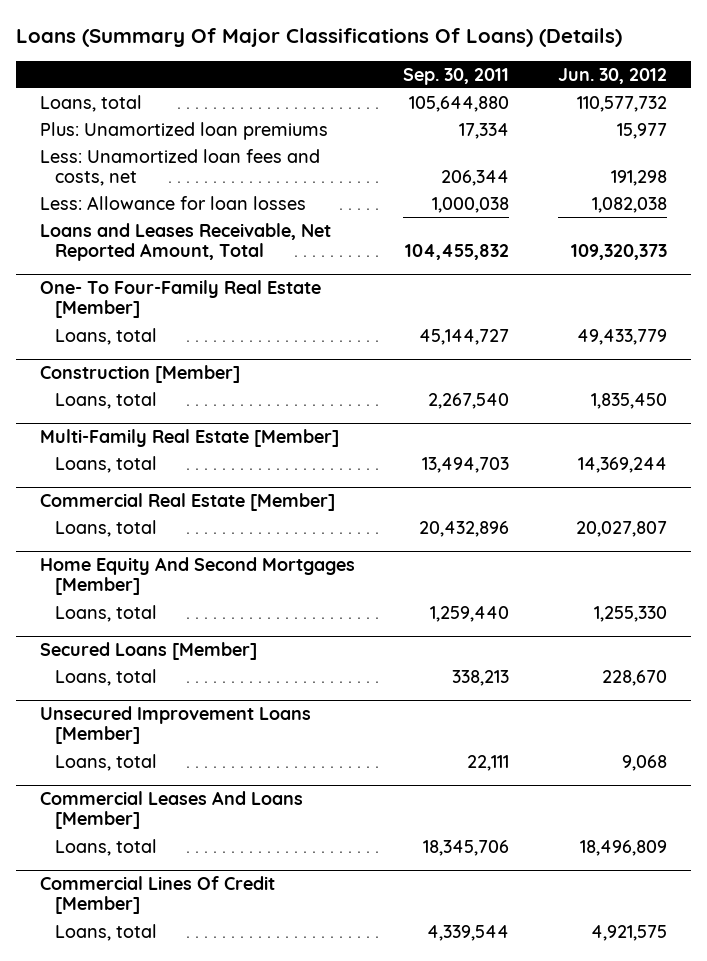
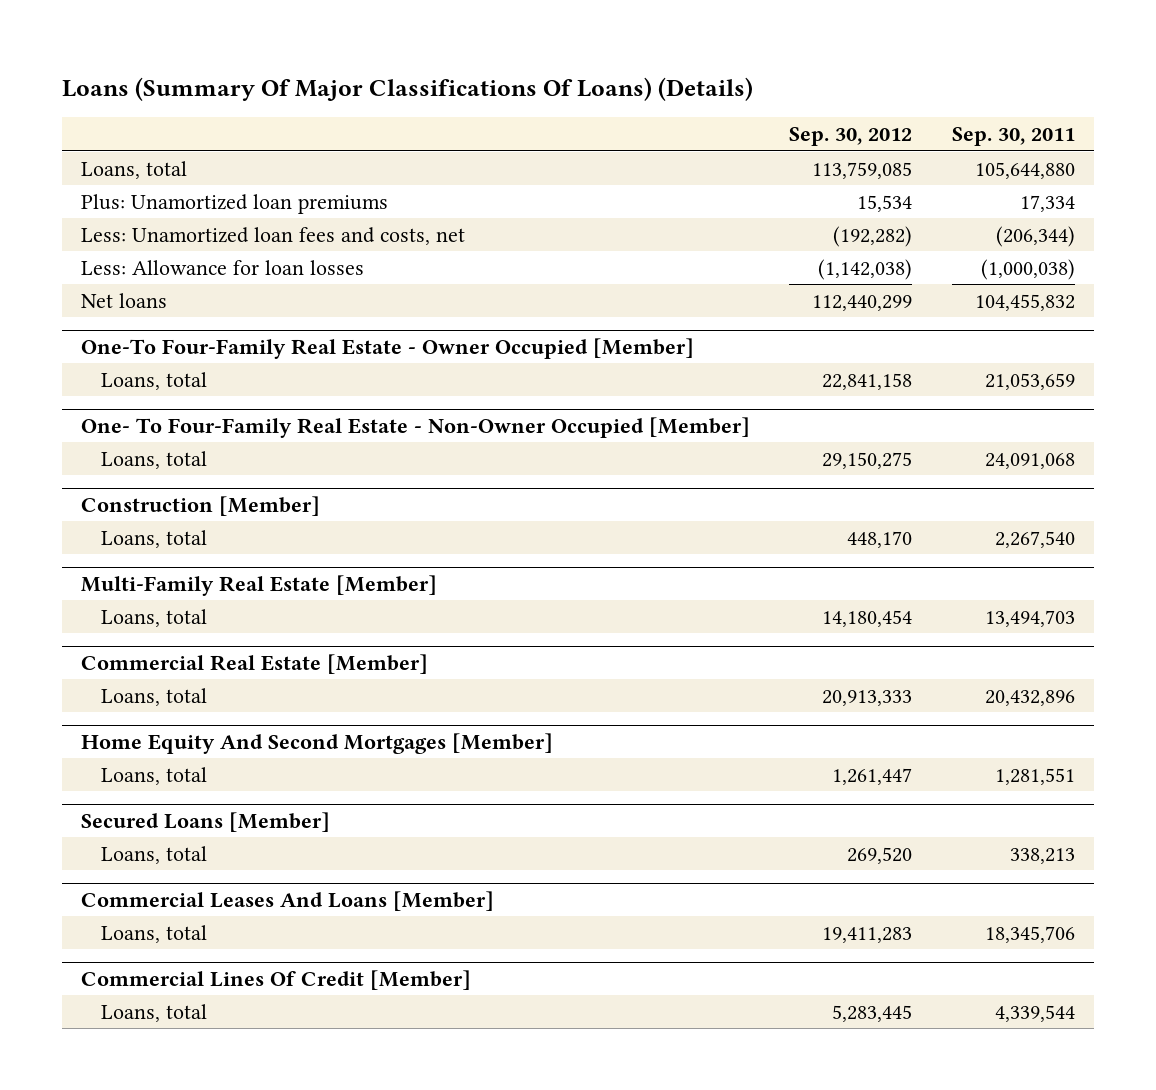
- | Sep. 30, 2011 | Jun. 30, 2012
+ | Sep. 30, 2012 | Sep. 30, 2011
- Less: Unamortized loan fees and costs, net | 206,344 | 191,298
- Less: Allowance for loan losses | 1,000,038 | 1,082,038
- Loans and Leases Receivable, Net Reported Amount, Total | 104,455,832 | 109,320,373
- One- To Four-Family Real Estate [Member]
- Loans, total | 45,144,727 | 49,433,779
+ Less: Unamortized loan fees and costs, net | (192,282) | (206,344)
+ Less: Allowance for loan losses | (1,142,038) | (1,000,038)
+ Net loans | 112,440,299 | 104,455,832
+ One-To Four-Family Real Estate - Owner Occupied [Member]
+ Loans, total | 22,841,158 | 21,053,659
+ One- To Four-Family Real Estate - Non-Owner Occupied [Member]
+ Loans, total | 29,150,275 | 24,091,068
@ Home Equity And Second Mortgages [Member]
- Loans, total | 1,259,440 | 1,255,330
+ Loans, total | 1,261,447 | 1,281,551
- Unsecured Improvement Loans [Member]
- Loans, total | 22,111 | 9,068

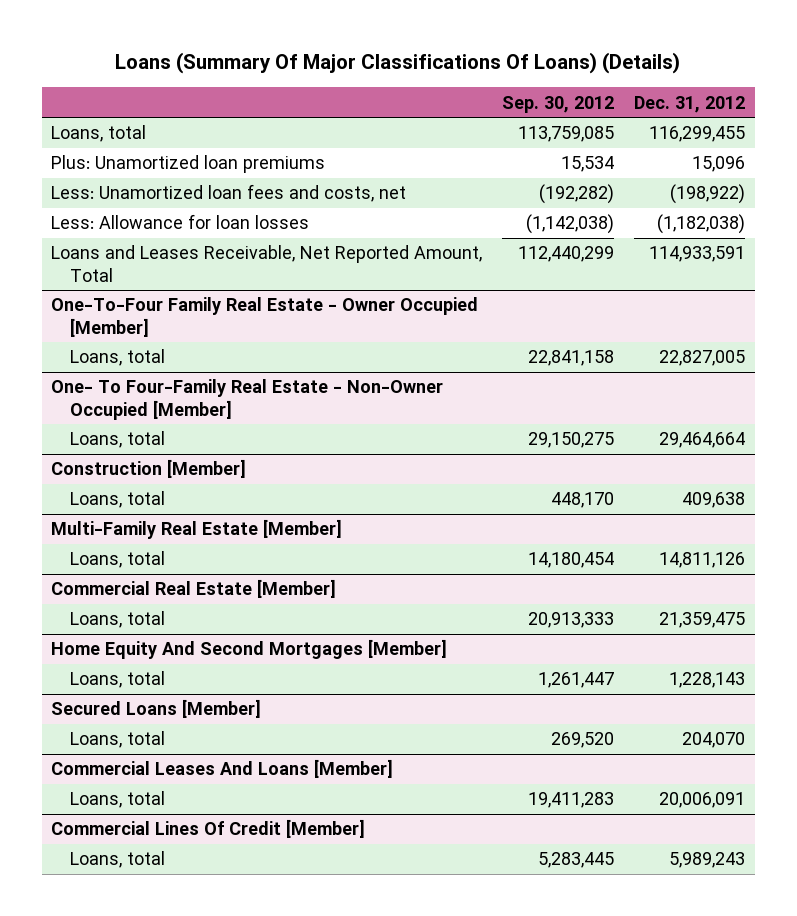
- | Sep. 30, 2012 | Sep. 30, 2011
+ | Sep. 30, 2012 | Dec. 31, 2012
- Net loans | 112,440,299 | 104,455,832
- One-To Four-Family Real Estate - Owner Occupied [Member]
+ Loans and Leases Receivable, Net Reported Amount, Total | 112,440,299 | 114,933,591
+ One-To-Four Family Real Estate - Owner Occupied [Member]

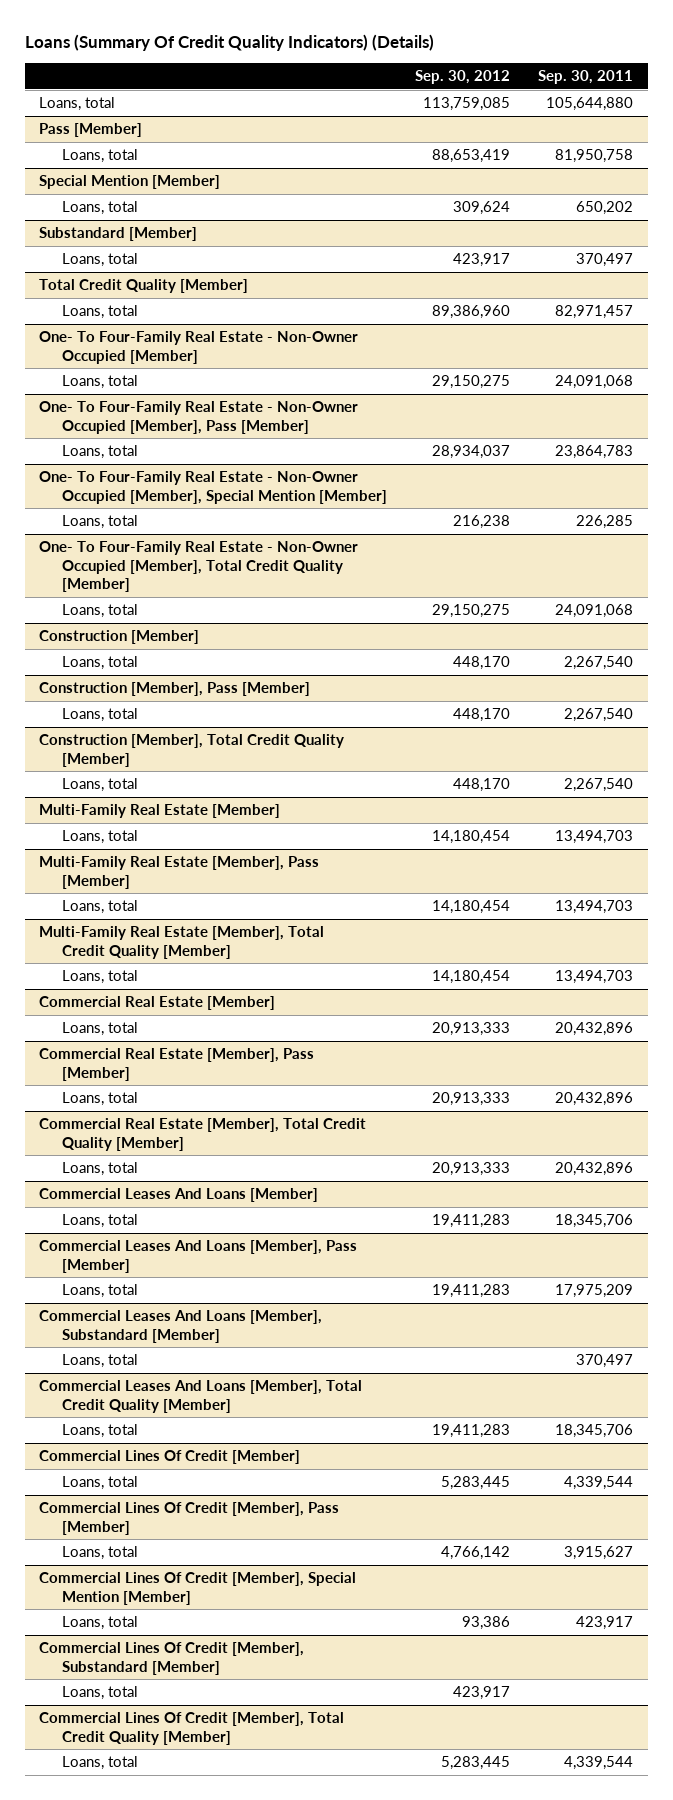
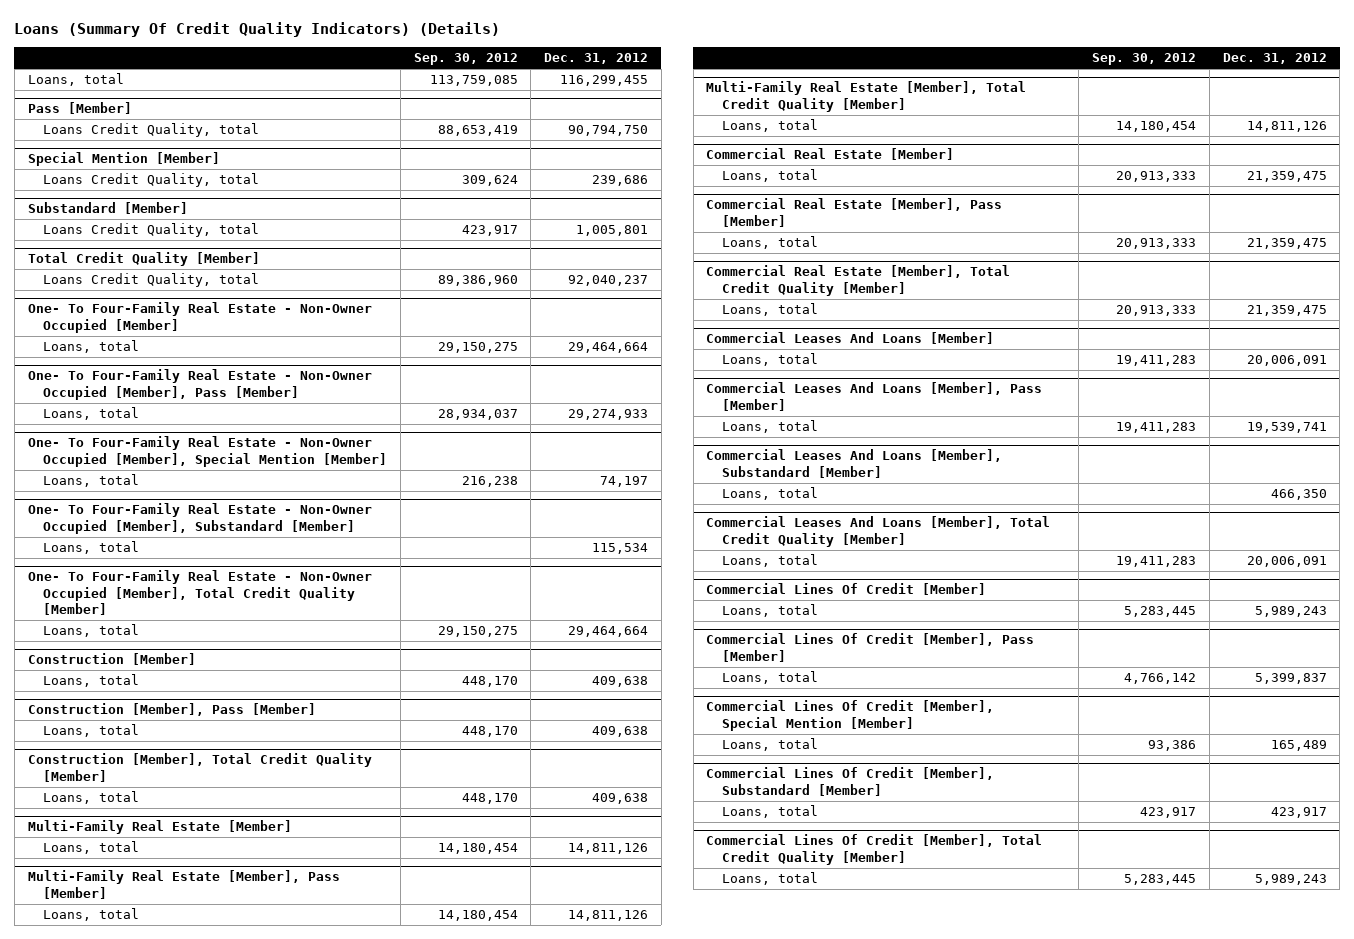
- | Sep. 30, 2012 | Sep. 30, 2011
+ | Sep. 30, 2012 | Dec. 31, 2012
@ Pass [Member]
- Loans, total | 88,653,419 | 81,950,758
+ Loans Credit Quality, total | 88,653,419 | 90,794,750
@ Special Mention [Member]
- Loans, total | 309,624 | 650,202
+ Loans Credit Quality, total | 309,624 | 239,686
@ Substandard [Member]
- Loans, total | 423,917 | 370,497
+ Loans Credit Quality, total | 423,917 | 1,005,801
@ Total Credit Quality [Member]
- Loans, total | 89,386,960 | 82,971,457
+ Loans Credit Quality, total | 89,386,960 | 92,040,237
+ One- To Four-Family Real Estate - Non-Owner Occupied [Member], Substandard [Member]
+ Loans, total | | 115,534

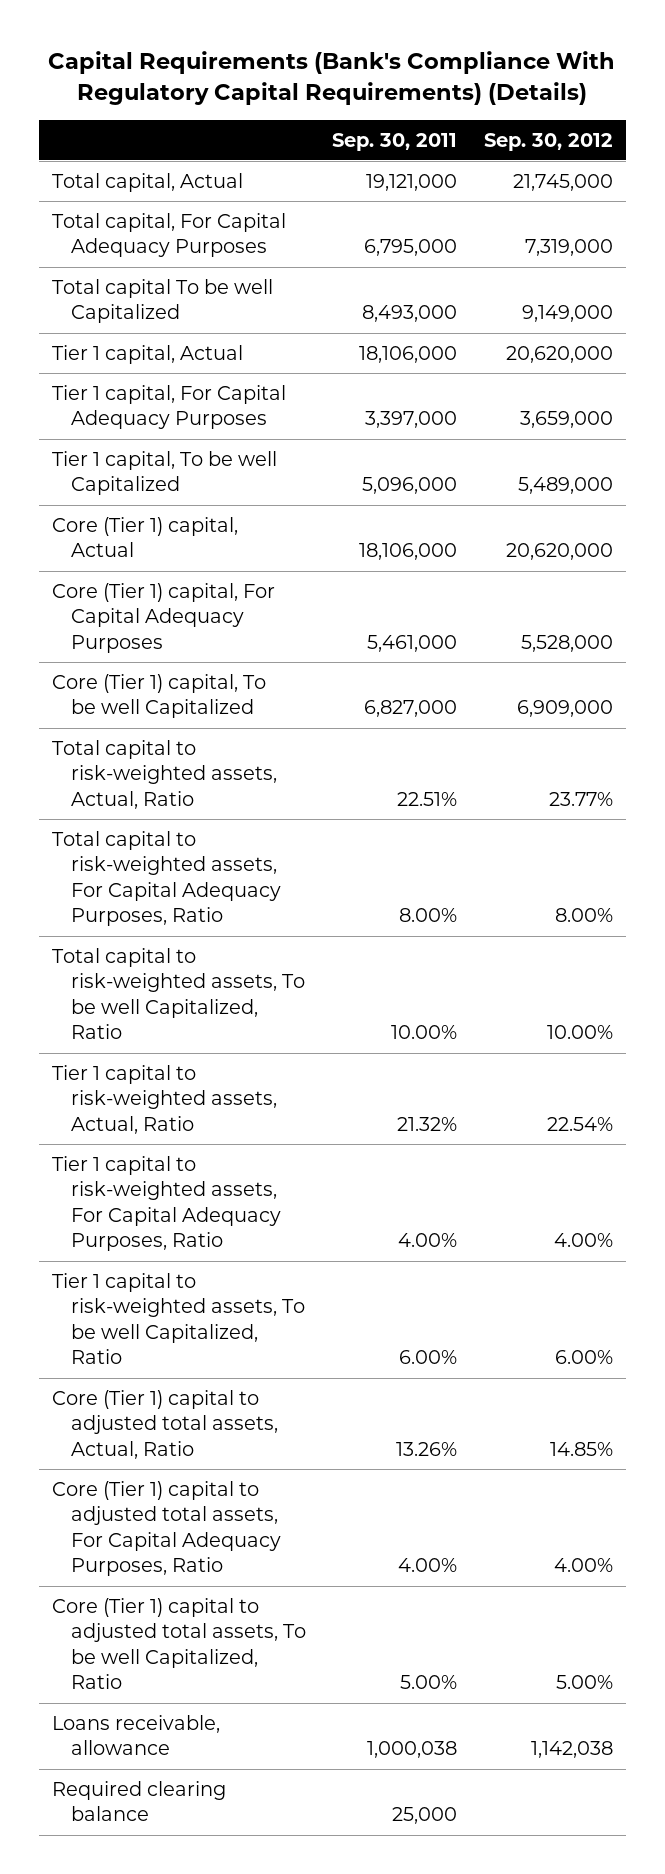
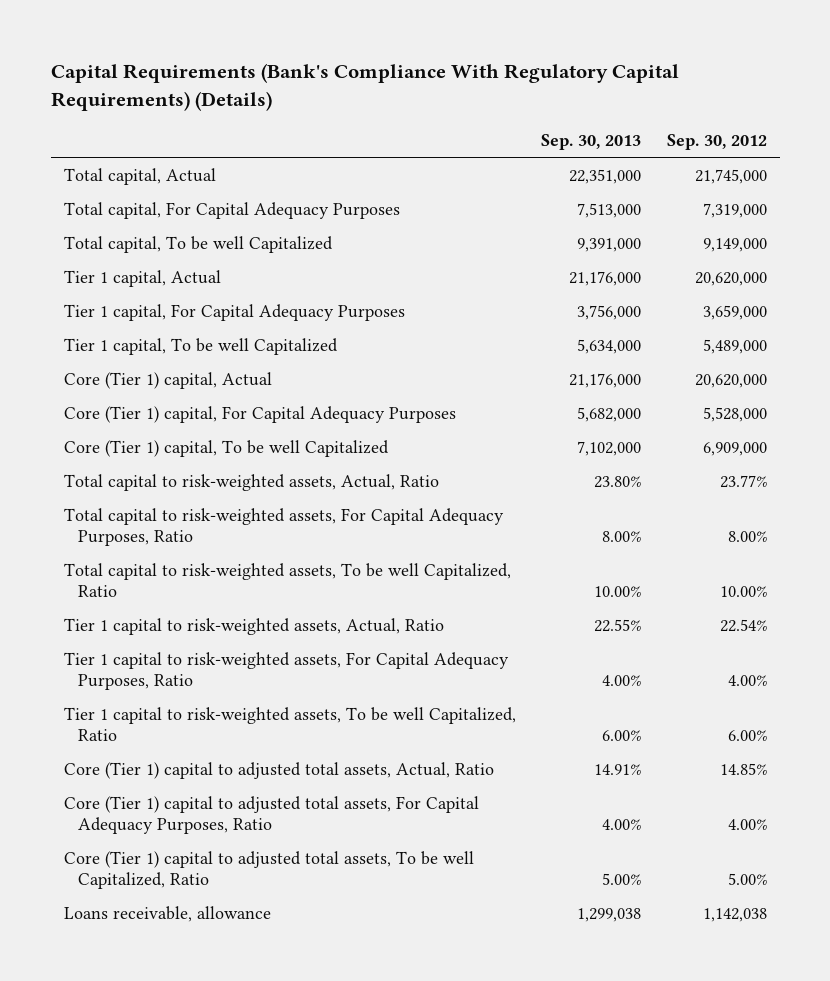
- | Sep. 30, 2011 | Sep. 30, 2012
+ | Sep. 30, 2013 | Sep. 30, 2012
- Total capital To be well Capitalized | 8,493,000 | 9,149,000
+ Total capital, To be well Capitalized | 9,391,000 | 9,149,000
- Required clearing balance | 25,000 |

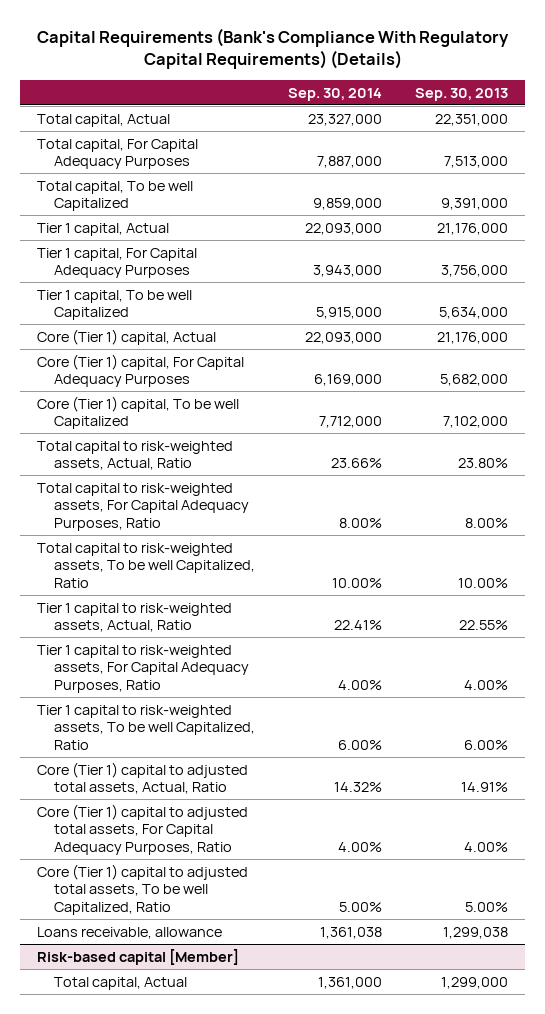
- | Sep. 30, 2013 | Sep. 30, 2012
+ | Sep. 30, 2014 | Sep. 30, 2013
+ Risk-based capital [Member]
+ Total capital, Actual | 1,361,000 | 1,299,000

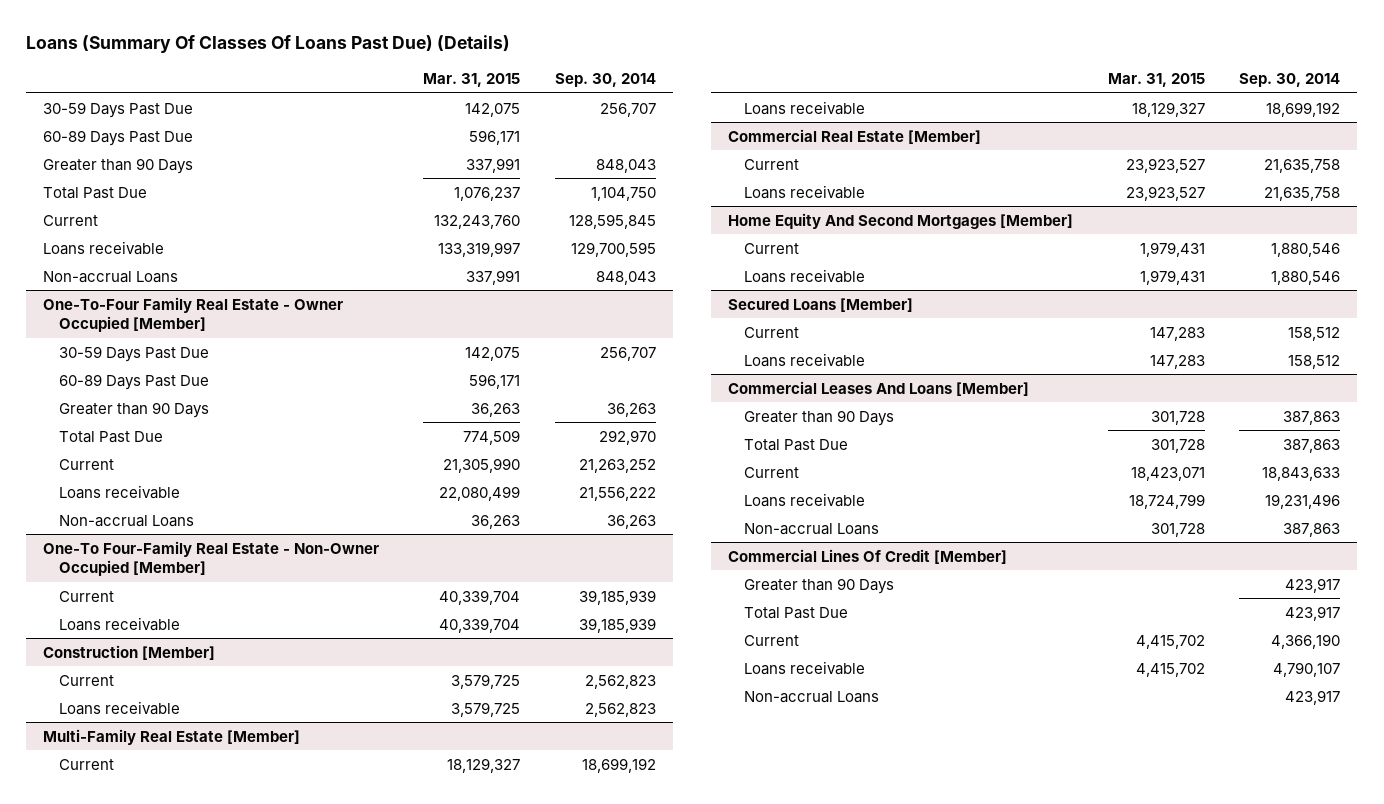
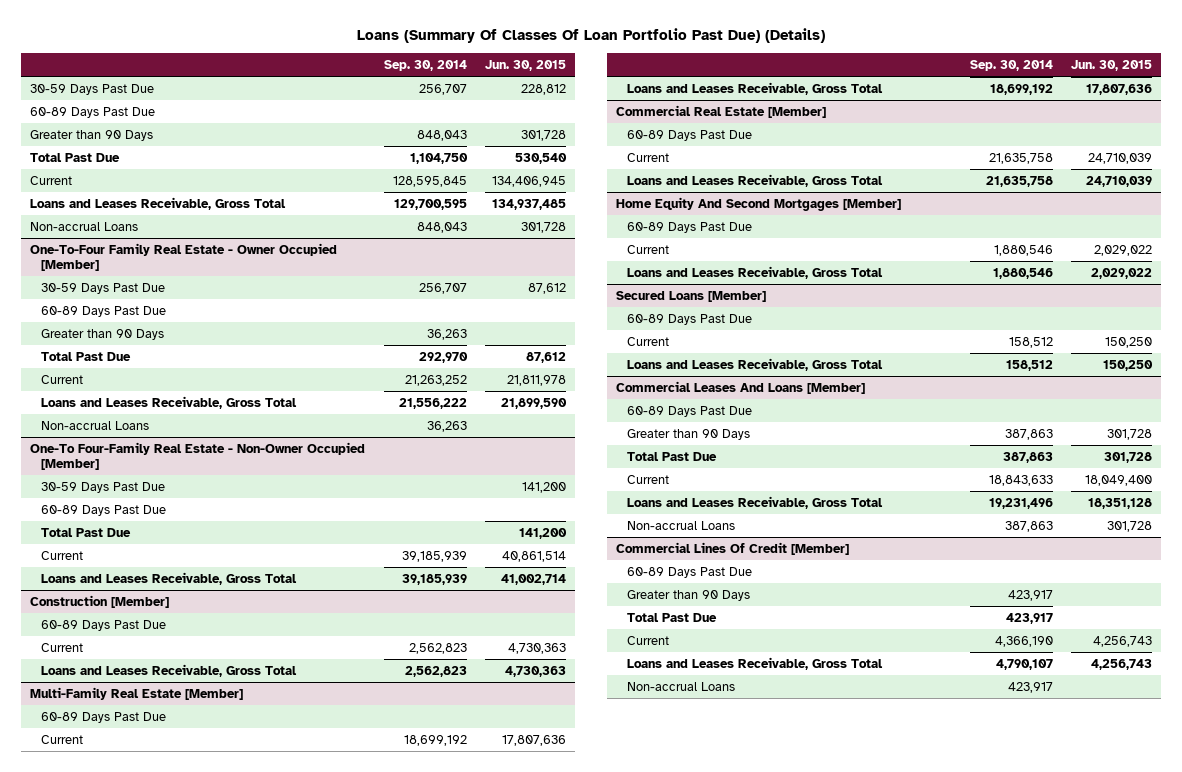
- Loans (Summary Of Classes Of Loans Past Due) (Details)
+ Loans (Summary Of Classes Of Loan Portfolio Past Due) (Details)
- | Mar. 31, 2015 | Sep. 30, 2014
+ | Sep. 30, 2014 | Jun. 30, 2015
- Loans receivable | 133,319,997 | 129,700,595
+ Loans and Leases Receivable, Gross Total | 129,700,595 | 134,937,485
@ One-To-Four Family Real Estate - Owner Occupied [Member]
- Loans receivable | 22,080,499 | 21,556,222
+ Loans and Leases Receivable, Gross Total | 21,556,222 | 21,899,590
@ One-To Four-Family Real Estate - Non-Owner Occupied [Member]
+ 30-59 Days Past Due | | 141,200
+ 60-89 Days Past Due
+ Total Past Due | | 141,200
- Loans receivable | 40,339,704 | 39,185,939
+ Loans and Leases Receivable, Gross Total | 39,185,939 | 41,002,714
@ Construction [Member]
+ 60-89 Days Past Due
- Loans receivable | 3,579,725 | 2,562,823
+ Loans and Leases Receivable, Gross Total | 2,562,823 | 4,730,363
@ Multi-Family Real Estate [Member]
+ 60-89 Days Past Due
- Loans receivable | 18,129,327 | 18,699,192
+ Loans and Leases Receivable, Gross Total | 18,699,192 | 17,807,636
@ Commercial Real Estate [Member]
+ 60-89 Days Past Due
- Loans receivable | 23,923,527 | 21,635,758
+ Loans and Leases Receivable, Gross Total | 21,635,758 | 24,710,039
@ Home Equity And Second Mortgages [Member]
+ 60-89 Days Past Due
- Loans receivable | 1,979,431 | 1,880,546
+ Loans and Leases Receivable, Gross Total | 1,880,546 | 2,029,022
@ Secured Loans [Member]
+ 60-89 Days Past Due
- Loans receivable | 147,283 | 158,512
+ Loans and Leases Receivable, Gross Total | 158,512 | 150,250
@ Commercial Leases And Loans [Member]
+ 60-89 Days Past Due
- Loans receivable | 18,724,799 | 19,231,496
+ Loans and Leases Receivable, Gross Total | 19,231,496 | 18,351,128
@ Commercial Lines Of Credit [Member]
+ 60-89 Days Past Due
- Loans receivable | 4,415,702 | 4,790,107
+ Loans and Leases Receivable, Gross Total | 4,790,107 | 4,256,743

